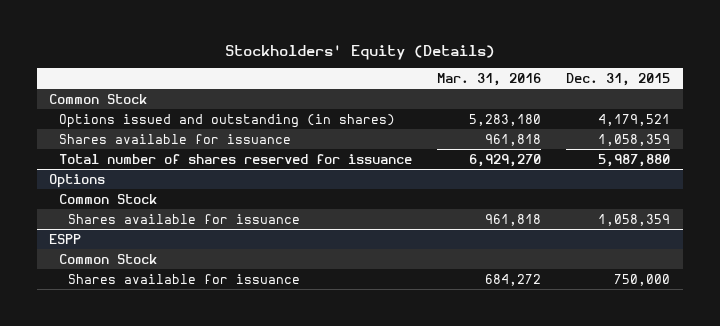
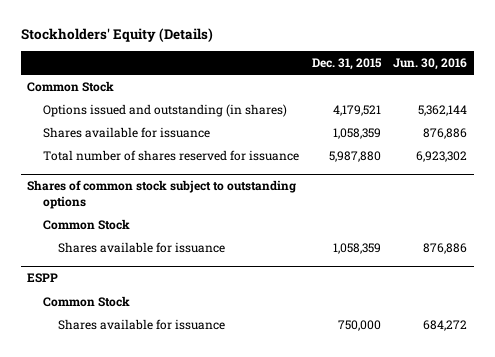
- | Mar. 31, 2016 | Dec. 31, 2015
+ | Dec. 31, 2015 | Jun. 30, 2016
- Options
+ Shares of common stock subject to outstanding options

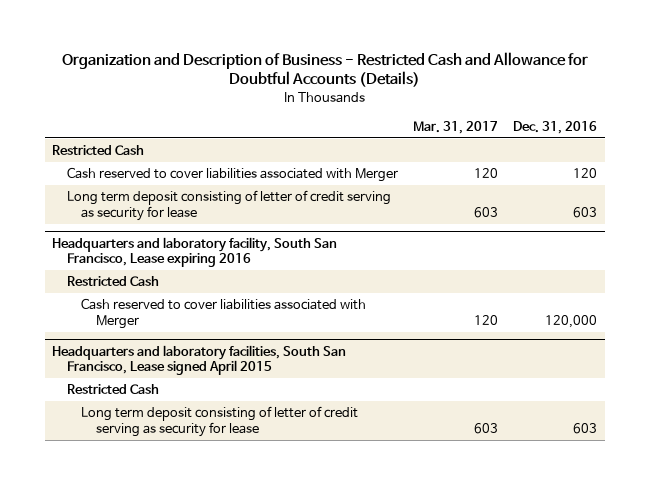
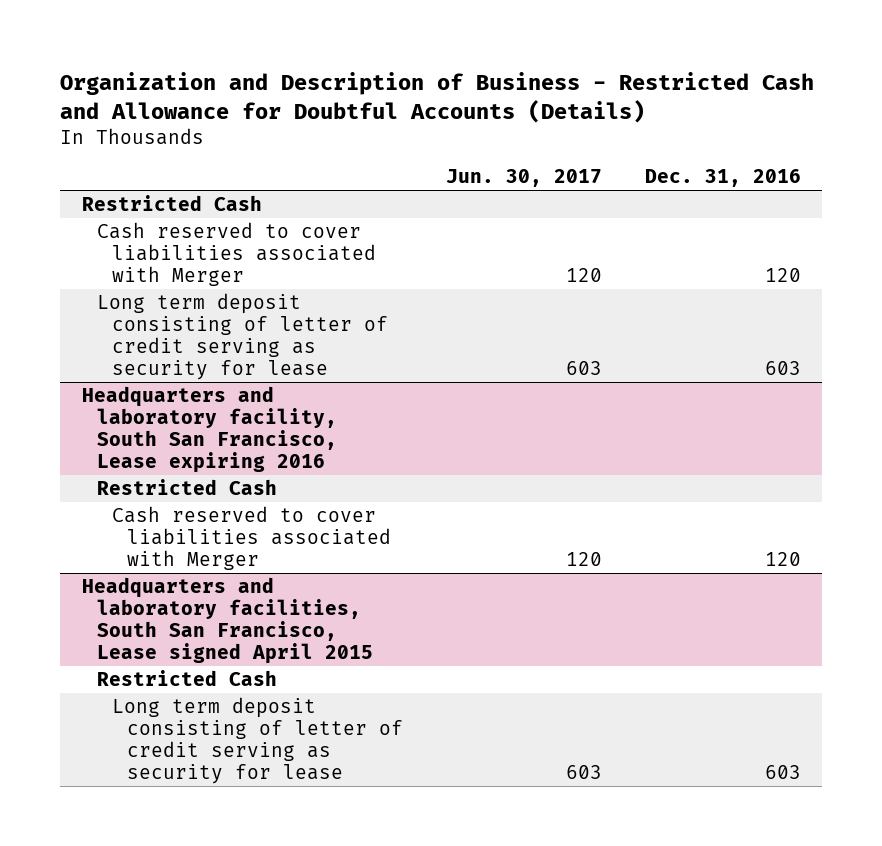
- | Mar. 31, 2017 | Dec. 31, 2016
+ | Jun. 30, 2017 | Dec. 31, 2016
@ Headquarters and laboratory facility, South San Francisco, Lease expiring 2016
- Cash reserved to cover liabilities associated with Merger | 120 | 120,000
+ Cash reserved to cover liabilities associated with Merger | 120 | 120

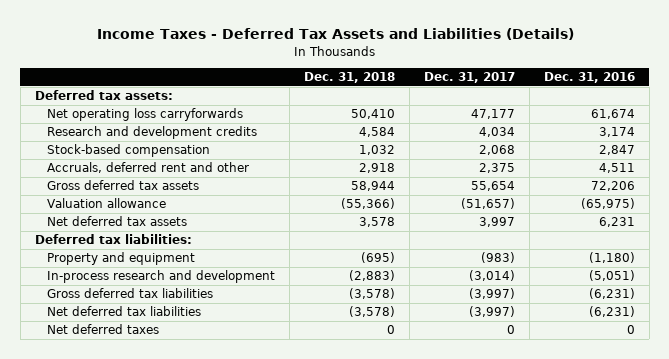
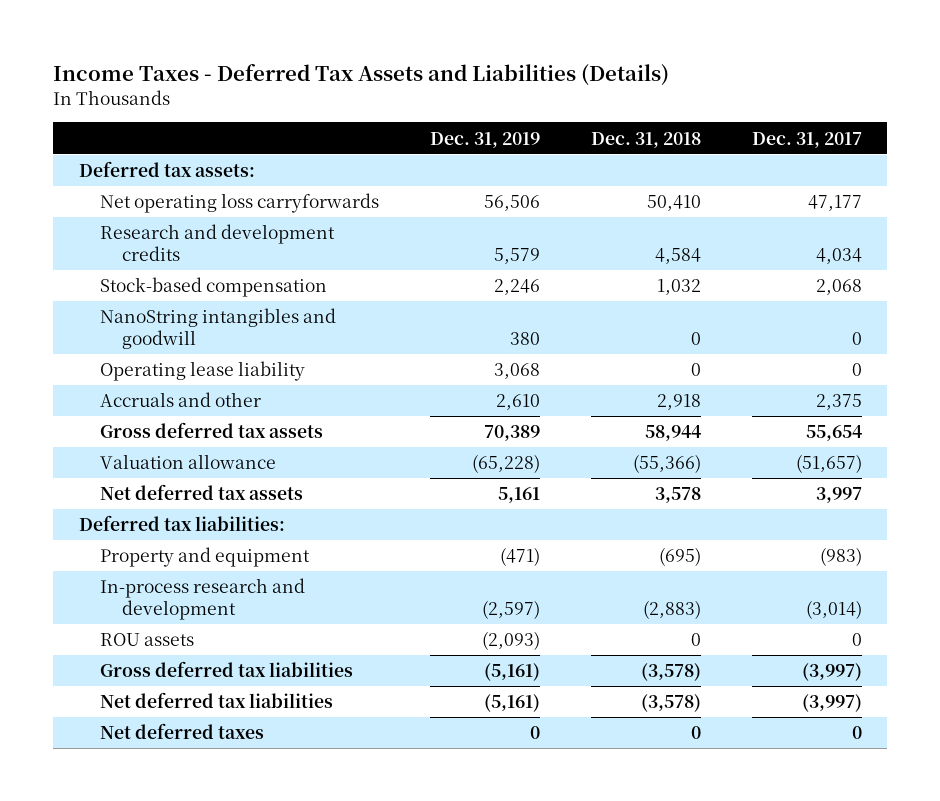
- | Dec. 31, 2018 | Dec. 31, 2017 | Dec. 31, 2016
+ | Dec. 31, 2019 | Dec. 31, 2018 | Dec. 31, 2017
- Accruals, deferred rent and other | 2,918 | 2,375 | 4,511
+ NanoString intangibles and goodwill | 380 | 0 | 0
+ Operating lease liability | 3,068 | 0 | 0
+ Accruals and other | 2,610 | 2,918 | 2,375
+ ROU assets | (2,093) | 0 | 0

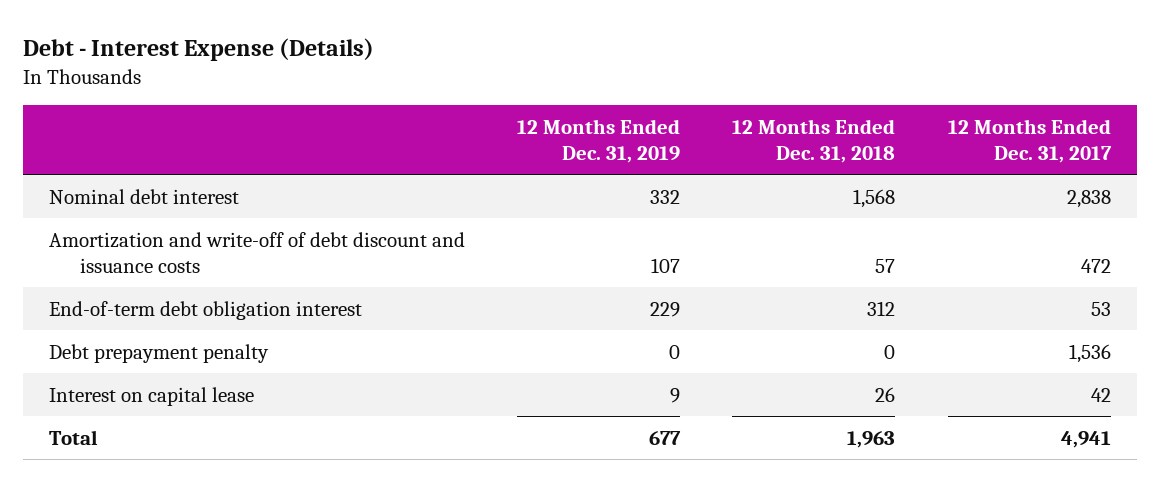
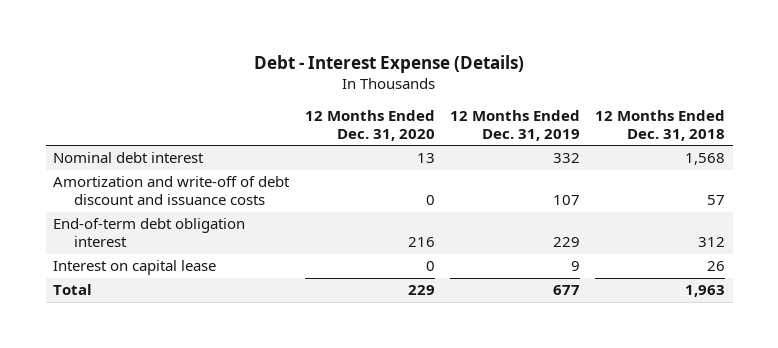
- | 12 Months Ended Dec. 31, 2019 | 12 Months Ended Dec. 31, 2018 | 12 Months Ended Dec. 31, 2017
+ | 12 Months Ended Dec. 31, 2020 | 12 Months Ended Dec. 31, 2019 | 12 Months Ended Dec. 31, 2018
- Debt prepayment penalty | 0 | 0 | 1,536

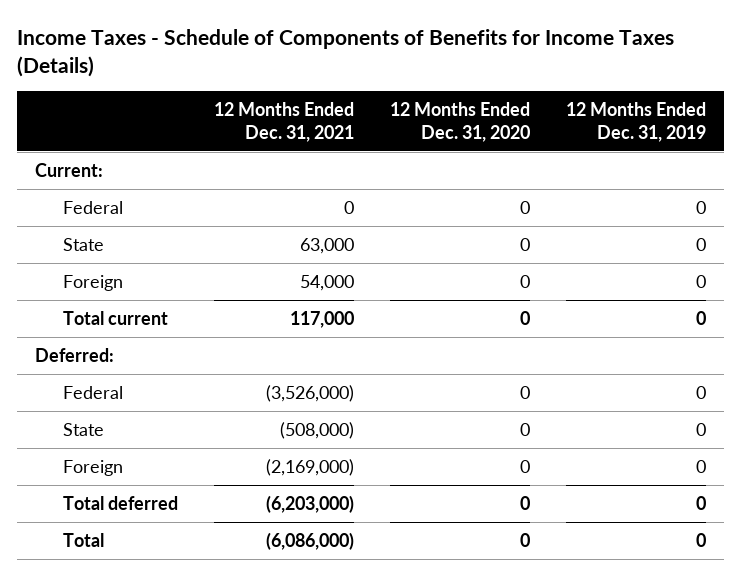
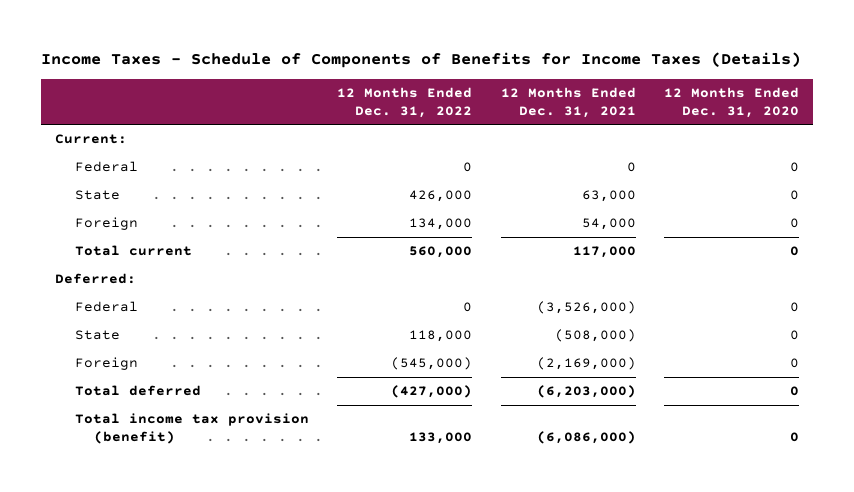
- | 12 Months Ended Dec. 31, 2021 | 12 Months Ended Dec. 31, 2020 | 12 Months Ended Dec. 31, 2019
+ | 12 Months Ended Dec. 31, 2022 | 12 Months Ended Dec. 31, 2021 | 12 Months Ended Dec. 31, 2020
- Total | (6,086,000) | 0 | 0
+ Total income tax provision (benefit) | 133,000 | (6,086,000) | 0

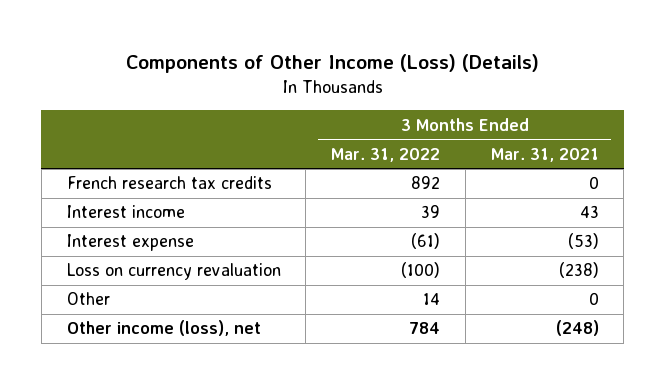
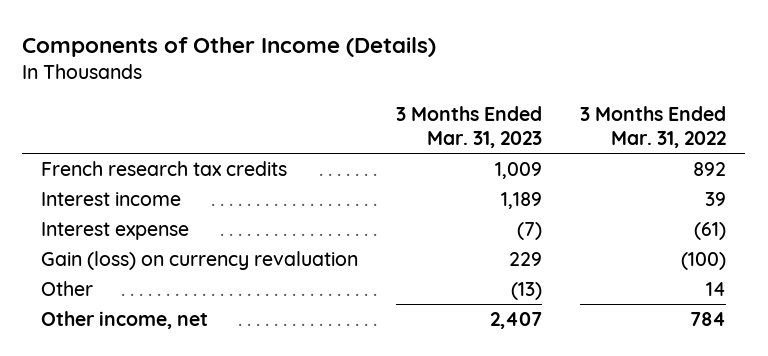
- Components of Other Income (Loss) (Details)
+ Components of Other Income (Details)
- | 3 Months Ended Mar. 31, 2022 | 3 Months Ended Mar. 31, 2021
+ | 3 Months Ended Mar. 31, 2023 | 3 Months Ended Mar. 31, 2022
- Loss on currency revaluation | (100) | (238)
+ Gain (loss) on currency revaluation | 229 | (100)
- Other income (loss), net | 784 | (248)
+ Other income, net | 2,407 | 784

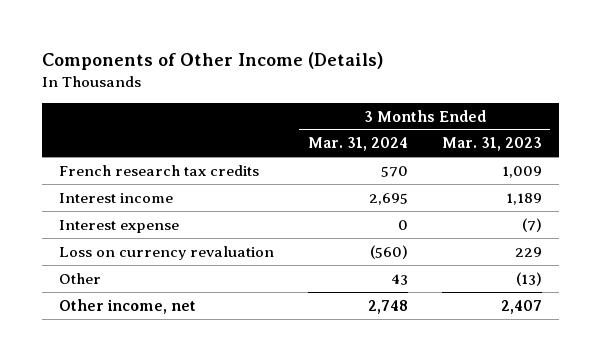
- | 3 Months Ended Mar. 31, 2023 | 3 Months Ended Mar. 31, 2022
+ | 3 Months Ended Mar. 31, 2024 | 3 Months Ended Mar. 31, 2023
- Gain (loss) on currency revaluation | 229 | (100)
+ Loss on currency revaluation | (560) | 229

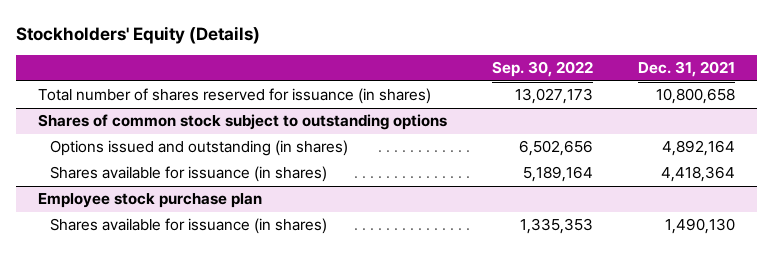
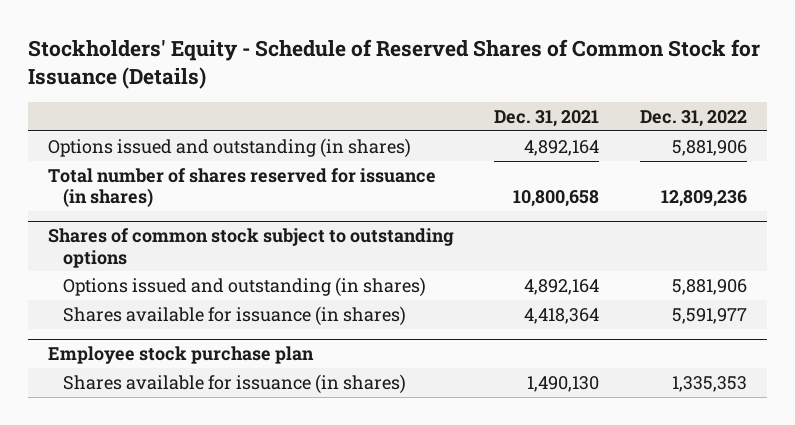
- Stockholders' Equity (Details)
+ Stockholders' Equity - Schedule of Reserved Shares of Common Stock for Issuance (Details)
- | Sep. 30, 2022 | Dec. 31, 2021
+ | Dec. 31, 2021 | Dec. 31, 2022
+ Options issued and outstanding (in shares) | 4,892,164 | 5,881,906

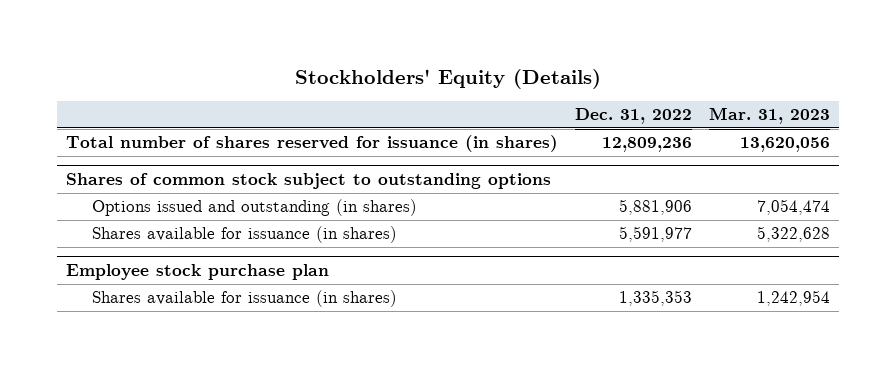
- Stockholders' Equity - Schedule of Reserved Shares of Common Stock for Issuance (Details)
+ Stockholders' Equity (Details)
- | Dec. 31, 2021 | Dec. 31, 2022
+ | Dec. 31, 2022 | Mar. 31, 2023
- Options issued and outstanding (in shares) | 4,892,164 | 5,881,906

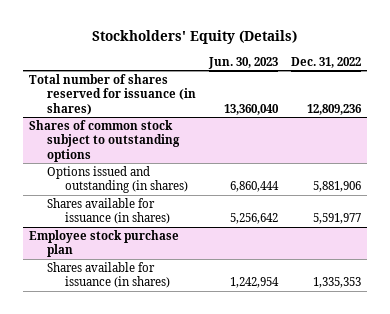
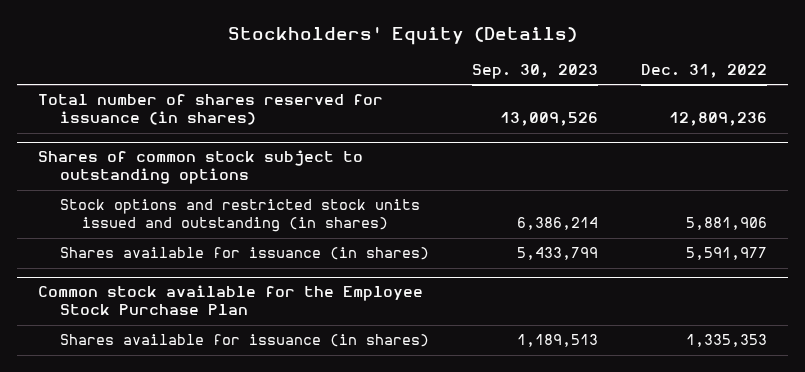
- | Jun. 30, 2023 | Dec. 31, 2022
+ | Sep. 30, 2023 | Dec. 31, 2022
@ Shares of common stock subject to outstanding options
- Options issued and outstanding (in shares) | 6,860,444 | 5,881,906
+ Stock options and restricted stock units issued and outstanding (in shares) | 6,386,214 | 5,881,906
- Employee stock purchase plan
+ Common stock available for the Employee Stock Purchase Plan

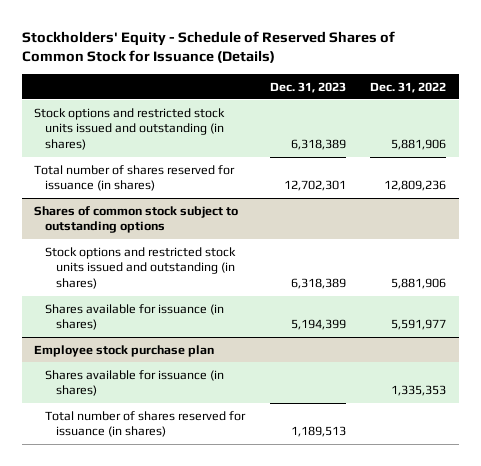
- Stockholders' Equity (Details)
+ Stockholders' Equity - Schedule of Reserved Shares of Common Stock for Issuance (Details)
- | Sep. 30, 2023 | Dec. 31, 2022
+ | Dec. 31, 2023 | Dec. 31, 2022
+ Stock options and restricted stock units issued and outstanding (in shares) | 6,318,389 | 5,881,906
- Common stock available for the Employee Stock Purchase Plan
+ Employee stock purchase plan
+ Total number of shares reserved for issuance (in shares) | 1,189,513 |

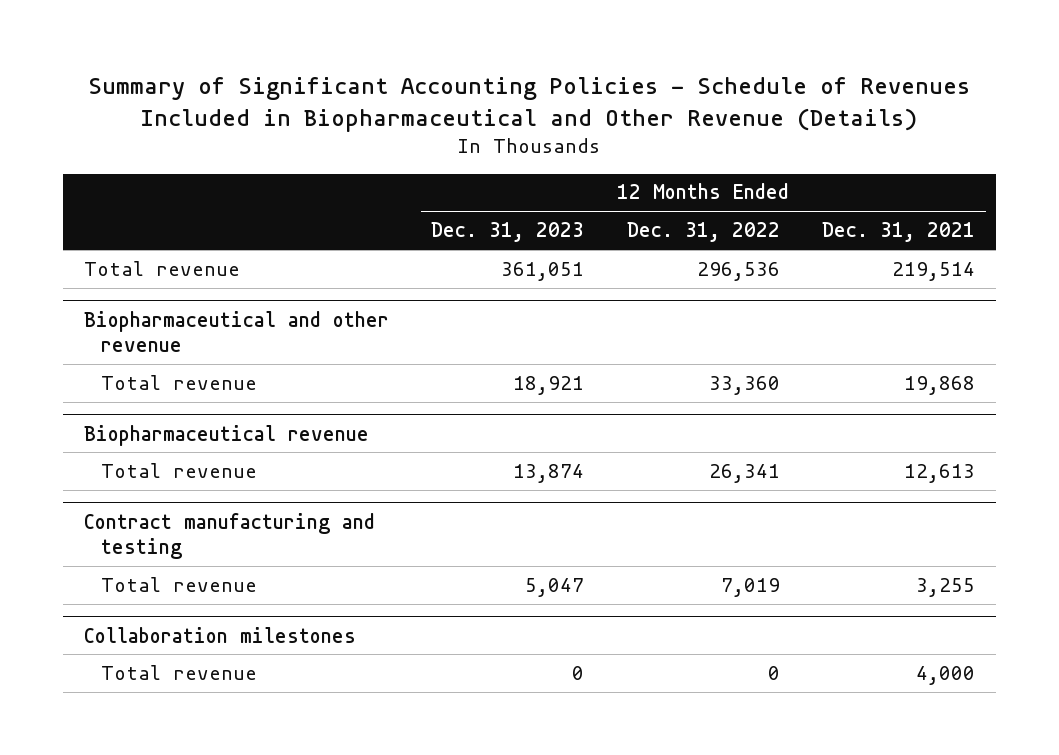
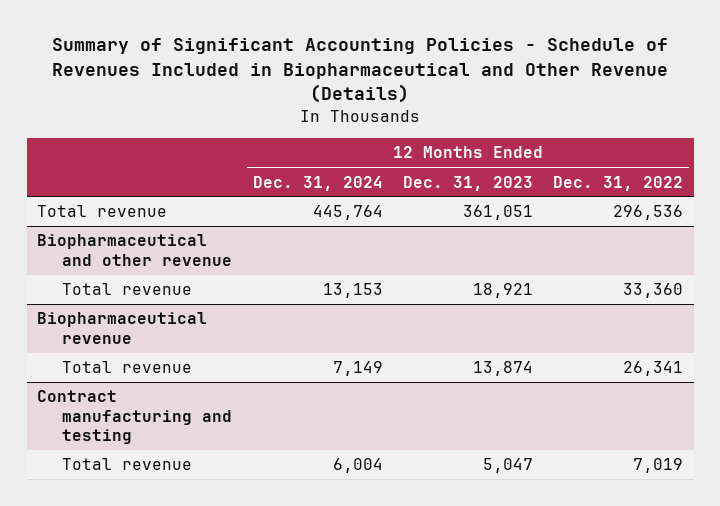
- | 12 Months Ended Dec. 31, 2023 | 12 Months Ended Dec. 31, 2022 | 12 Months Ended Dec. 31, 2021
+ | 12 Months Ended Dec. 31, 2024 | 12 Months Ended Dec. 31, 2023 | 12 Months Ended Dec. 31, 2022
- Collaboration milestones
- Total revenue | 0 | 0 | 4,000

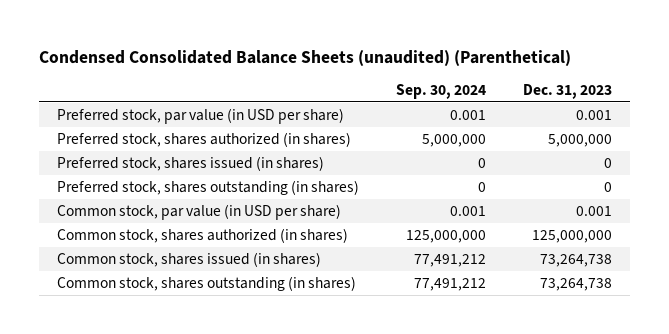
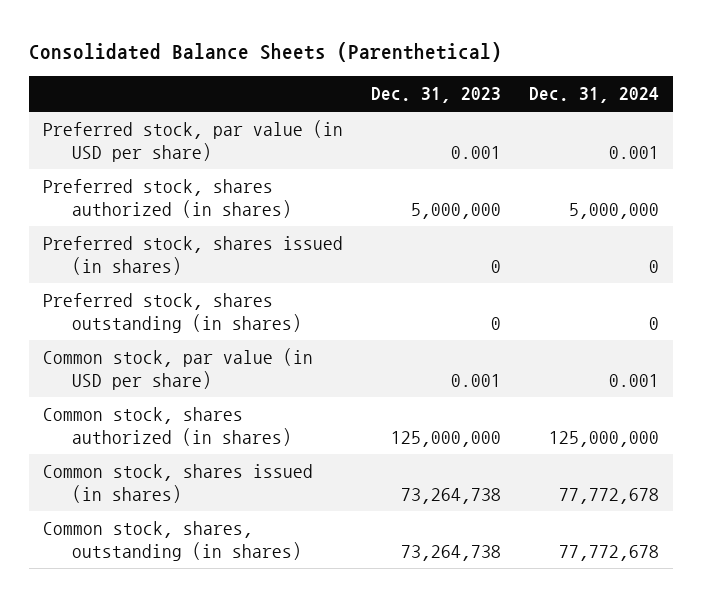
- Condensed Consolidated Balance Sheets (unaudited) (Parenthetical)
+ Consolidated Balance Sheets (Parenthetical)
- | Sep. 30, 2024 | Dec. 31, 2023
+ | Dec. 31, 2023 | Dec. 31, 2024
- Common stock, shares outstanding (in shares) | 77,491,212 | 73,264,738
+ Common stock, shares, outstanding (in shares) | 73,264,738 | 77,772,678

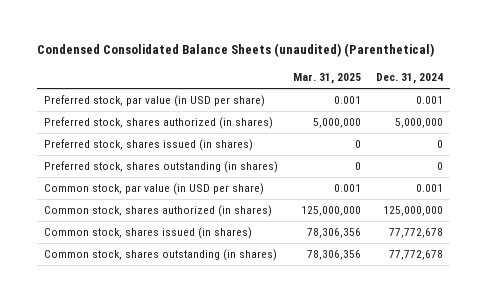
- Consolidated Balance Sheets (Parenthetical)
+ Condensed Consolidated Balance Sheets (unaudited) (Parenthetical)
- | Dec. 31, 2023 | Dec. 31, 2024
+ | Mar. 31, 2025 | Dec. 31, 2024
- Common stock, shares, outstanding (in shares) | 73,264,738 | 77,772,678
+ Common stock, shares outstanding (in shares) | 78,306,356 | 77,772,678

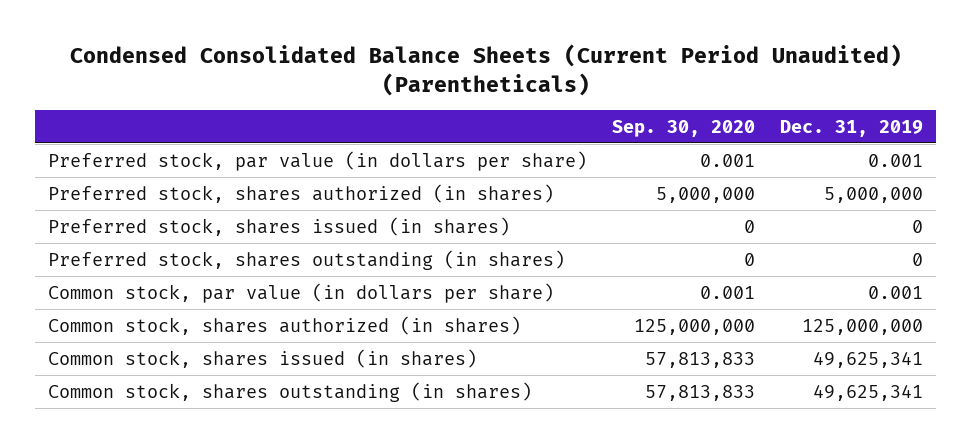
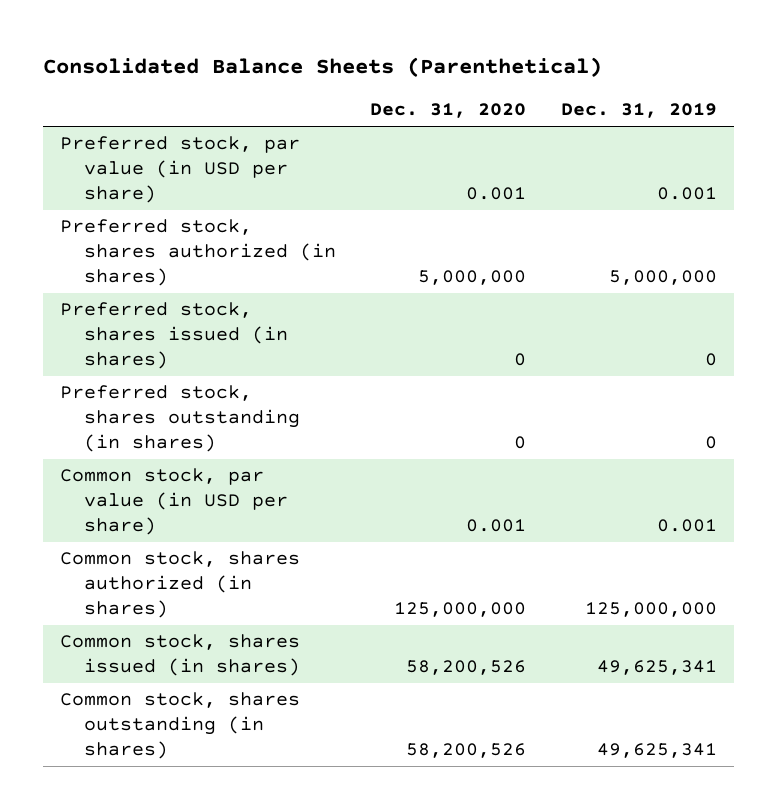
- Condensed Consolidated Balance Sheets (Current Period Unaudited) (Parentheticals)
+ Consolidated Balance Sheets (Parenthetical)
- | Sep. 30, 2020 | Dec. 31, 2019
+ | Dec. 31, 2020 | Dec. 31, 2019
- Preferred stock, par value (in dollars per share) | 0.001 | 0.001
+ Preferred stock, par value (in USD per share) | 0.001 | 0.001
- Common stock, par value (in dollars per share) | 0.001 | 0.001
+ Common stock, par value (in USD per share) | 0.001 | 0.001

